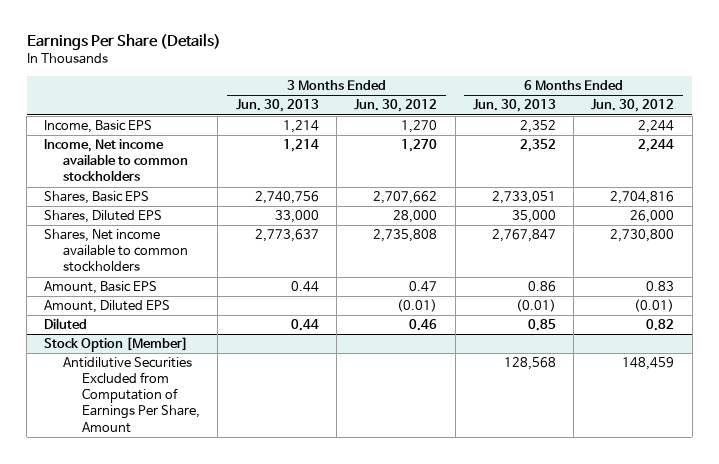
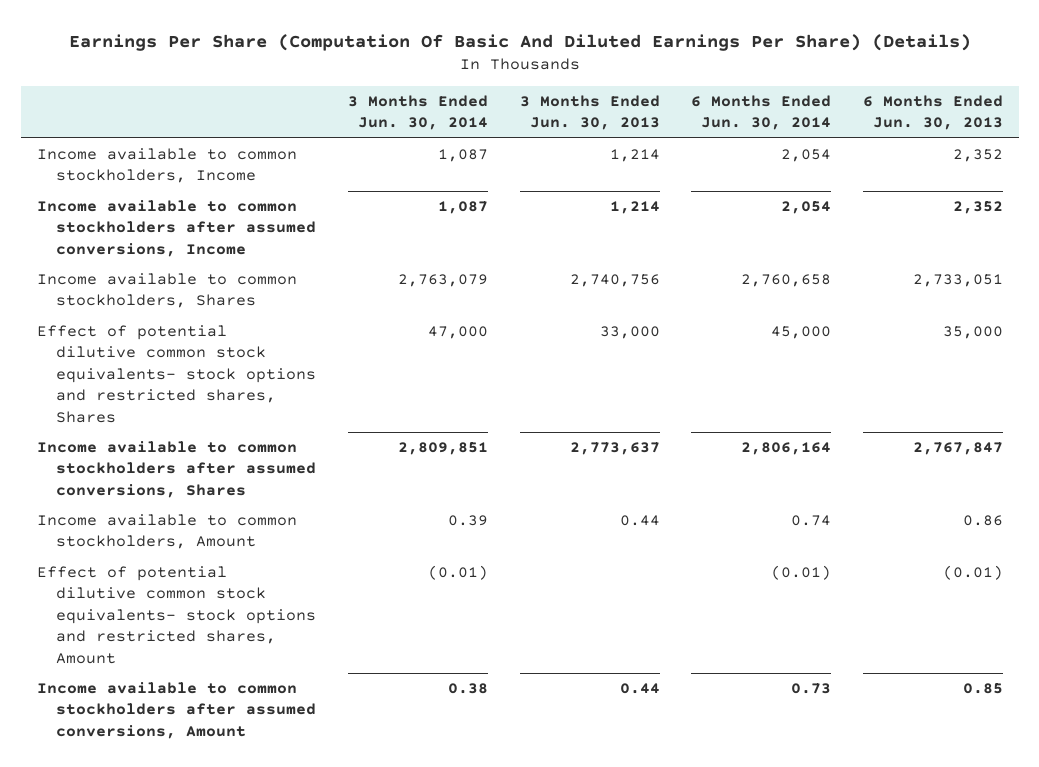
- Earnings Per Share (Details)
+ Earnings Per Share (Computation Of Basic And Diluted Earnings Per Share) (Details)
- | 3 Months Ended Jun. 30, 2013 | 3 Months Ended Jun. 30, 2012 | 6 Months Ended Jun. 30, 2013 | 6 Months Ended Jun. 30, 2012
+ | 3 Months Ended Jun. 30, 2014 | 3 Months Ended Jun. 30, 2013 | 6 Months Ended Jun. 30, 2014 | 6 Months Ended Jun. 30, 2013
- Income, Basic EPS | 1,214 | 1,270 | 2,352 | 2,244
- Income, Net income available to common stockholders | 1,214 | 1,270 | 2,352 | 2,244
- Shares, Basic EPS | 2,740,756 | 2,707,662 | 2,733,051 | 2,704,816
- Shares, Diluted EPS | 33,000 | 28,000 | 35,000 | 26,000
- Shares, Net income available to common stockholders | 2,773,637 | 2,735,808 | 2,767,847 | 2,730,800
- Amount, Basic EPS | 0.44 | 0.47 | 0.86 | 0.83
- Amount, Diluted EPS | | (0.01) | (0.01) | (0.01)
- Diluted | 0.44 | 0.46 | 0.85 | 0.82
- Stock Option [Member]
- Antidilutive Securities Excluded from Computation of Earnings Per Share, Amount | | | 128,568 | 148,459
+ Income available to common stockholders, Income | 1,087 | 1,214 | 2,054 | 2,352
+ Income available to common stockholders after assumed conversions, Income | 1,087 | 1,214 | 2,054 | 2,352
+ Income available to common stockholders, Shares | 2,763,079 | 2,740,756 | 2,760,658 | 2,733,051
+ Effect of potential dilutive common stock equivalents- stock options and restricted shares, Shares | 47,000 | 33,000 | 45,000 | 35,000
+ Income available to common stockholders after assumed conversions, Shares | 2,809,851 | 2,773,637 | 2,806,164 | 2,767,847
+ Income available to common stockholders, Amount | 0.39 | 0.44 | 0.74 | 0.86
+ Effect of potential dilutive common stock equivalents- stock options and restricted shares, Amount | (0.01) | | (0.01) | (0.01)
+ Income available to common stockholders after assumed conversions, Amount | 0.38 | 0.44 | 0.73 | 0.85

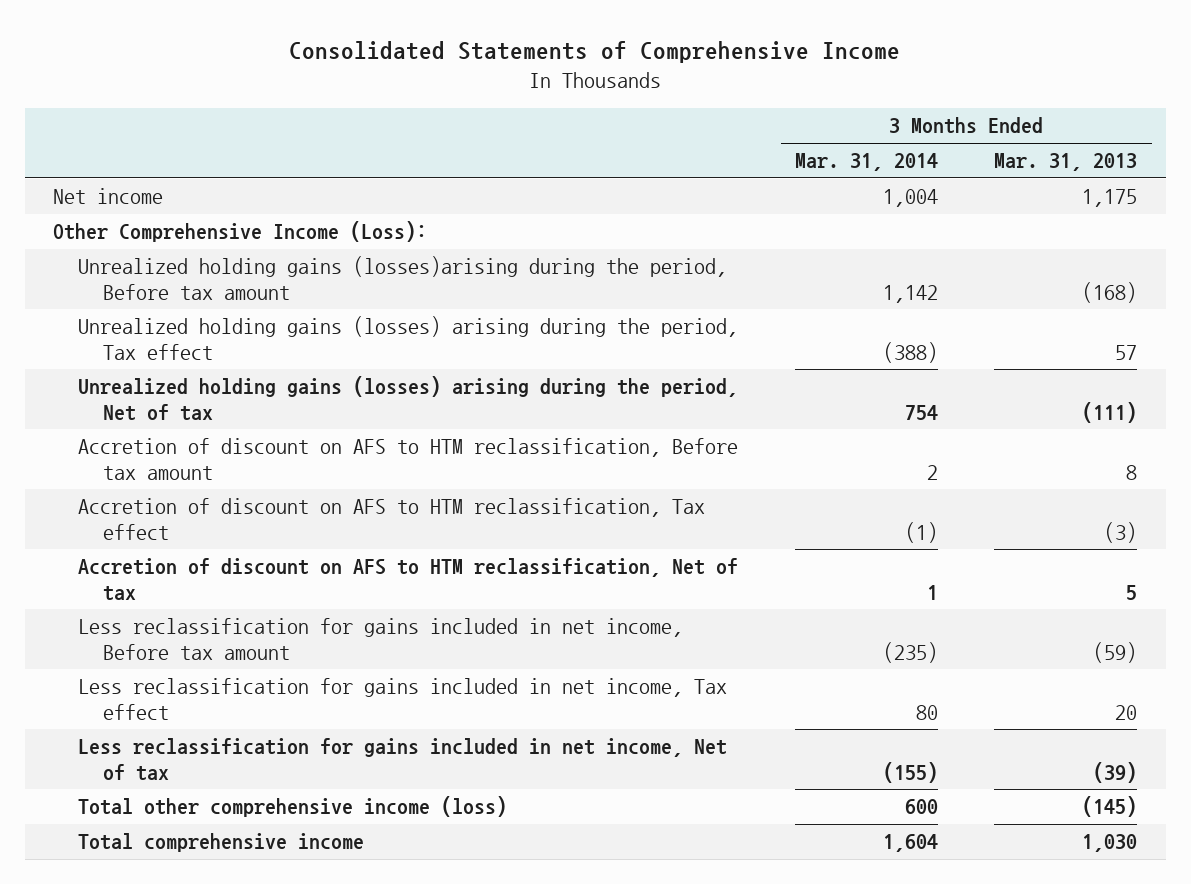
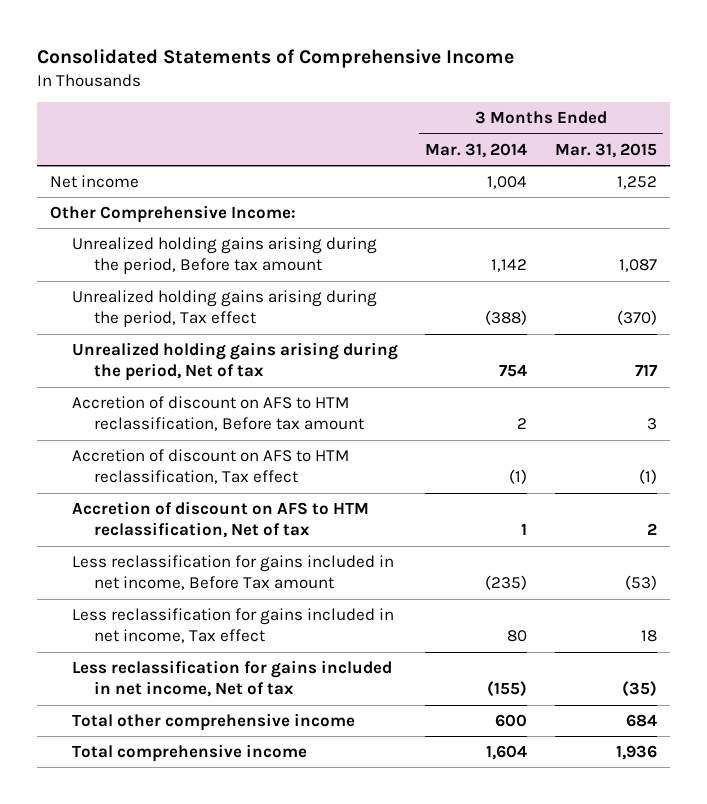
- | 3 Months Ended Mar. 31, 2014 | 3 Months Ended Mar. 31, 2013
+ | 3 Months Ended Mar. 31, 2014 | 3 Months Ended Mar. 31, 2015
- Other Comprehensive Income (Loss):
- Unrealized holding gains (losses)arising during the period, Before tax amount | 1,142 | (168)
- Unrealized holding gains (losses) arising during the period, Tax effect | (388) | 57
- Unrealized holding gains (losses) arising during the period, Net of tax | 754 | (111)
+ Other Comprehensive Income:
+ Unrealized holding gains arising during the period, Before tax amount | 1,142 | 1,087
+ Unrealized holding gains arising during the period, Tax effect | (388) | (370)
+ Unrealized holding gains arising during the period, Net of tax | 754 | 717
- Less reclassification for gains included in net income, Before tax amount | (235) | (59)
+ Less reclassification for gains included in net income, Before Tax amount | (235) | (53)
- Total other comprehensive income (loss) | 600 | (145)
+ Total other comprehensive income | 600 | 684

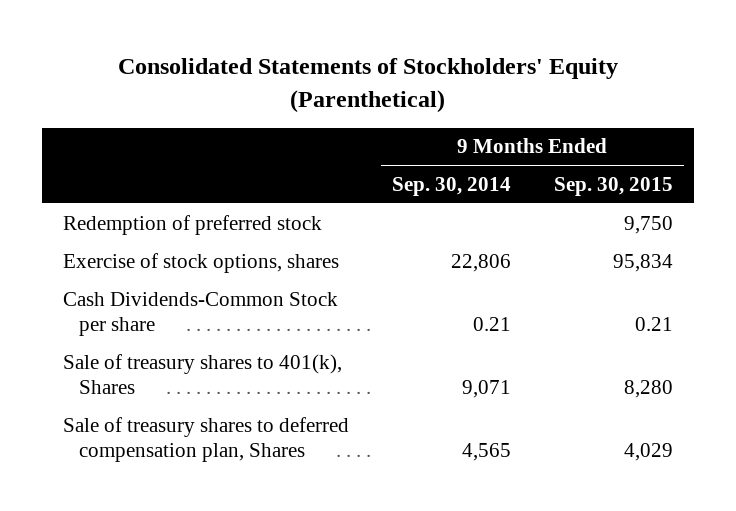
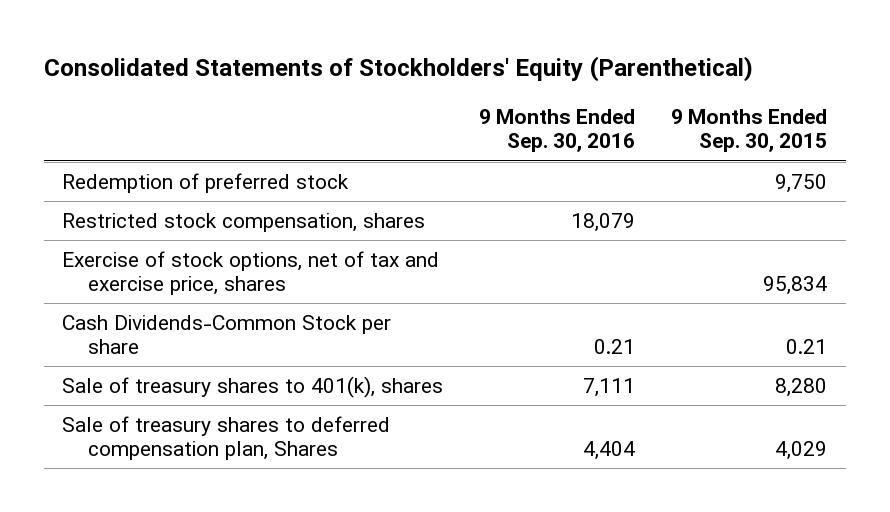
- | 9 Months Ended Sep. 30, 2014 | 9 Months Ended Sep. 30, 2015
+ | 9 Months Ended Sep. 30, 2016 | 9 Months Ended Sep. 30, 2015
- Exercise of stock options, shares | 22,806 | 95,834
+ Restricted stock compensation, shares | 18,079 |
+ Exercise of stock options, net of tax and exercise price, shares | | 95,834
- Sale of treasury shares to 401(k), Shares | 9,071 | 8,280
+ Sale of treasury shares to 401(k), shares | 7,111 | 8,280

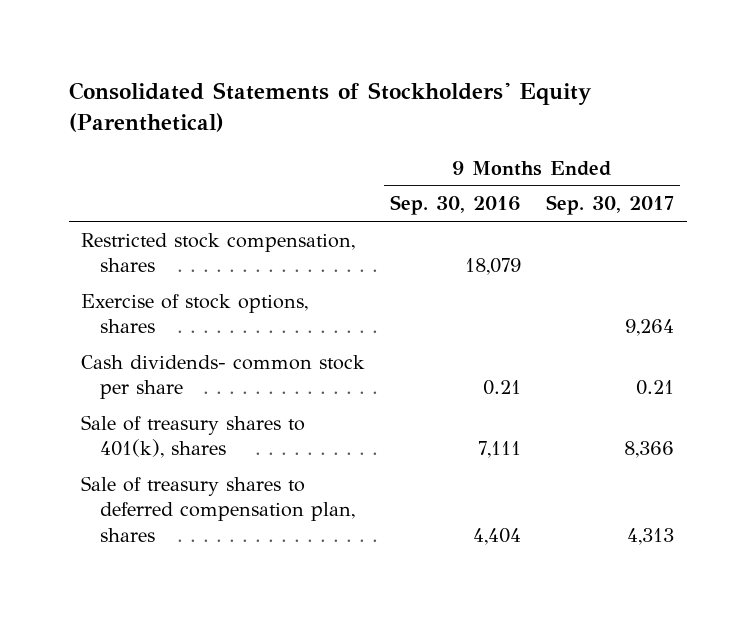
- | 9 Months Ended Sep. 30, 2016 | 9 Months Ended Sep. 30, 2015
+ | 9 Months Ended Sep. 30, 2016 | 9 Months Ended Sep. 30, 2017
- Redemption of preferred stock | | 9,750
- Exercise of stock options, net of tax and exercise price, shares | | 95,834
- Cash Dividends-Common Stock per share | 0.21 | 0.21
+ Exercise of stock options, shares | | 9,264
+ Cash dividends- common stock per share | 0.21 | 0.21
- Sale of treasury shares to deferred compensation plan, Shares | 4,404 | 4,029
+ Sale of treasury shares to deferred compensation plan, shares | 4,404 | 4,313

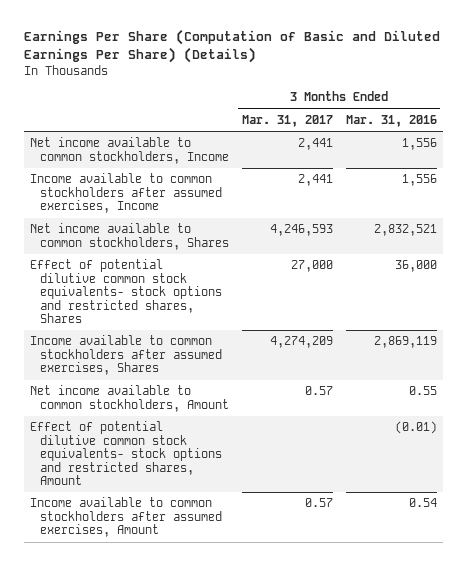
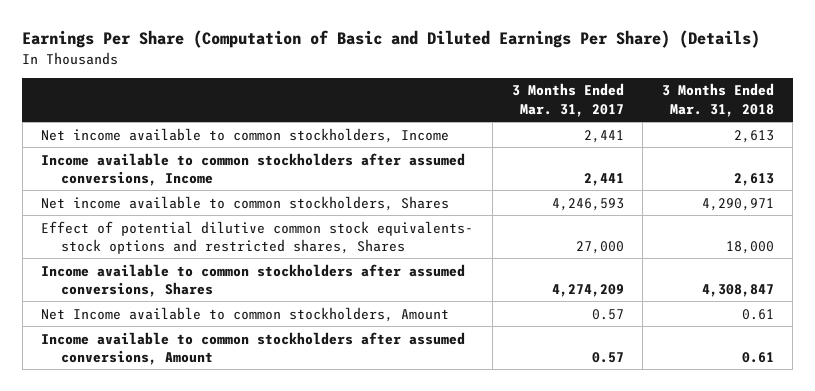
- | 3 Months Ended Mar. 31, 2017 | 3 Months Ended Mar. 31, 2016
+ | 3 Months Ended Mar. 31, 2017 | 3 Months Ended Mar. 31, 2018
- Income available to common stockholders after assumed exercises, Income | 2,441 | 1,556
+ Income available to common stockholders after assumed conversions, Income | 2,441 | 2,613
- Income available to common stockholders after assumed exercises, Shares | 4,274,209 | 2,869,119
- Net income available to common stockholders, Amount | 0.57 | 0.55
- Effect of potential dilutive common stock equivalents- stock options and restricted shares, Amount | | (0.01)
- Income available to common stockholders after assumed exercises, Amount | 0.57 | 0.54
+ Income available to common stockholders after assumed conversions, Shares | 4,274,209 | 4,308,847
+ Net Income available to common stockholders, Amount | 0.57 | 0.61
+ Income available to common stockholders after assumed conversions, Amount | 0.57 | 0.61

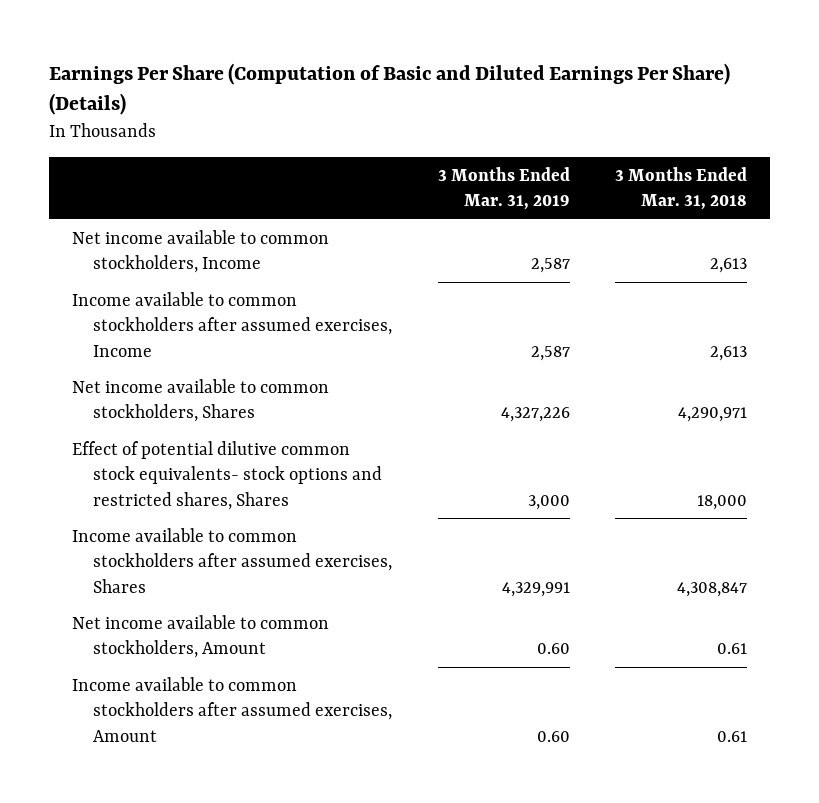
- | 3 Months Ended Mar. 31, 2017 | 3 Months Ended Mar. 31, 2018
+ | 3 Months Ended Mar. 31, 2019 | 3 Months Ended Mar. 31, 2018
- Income available to common stockholders after assumed conversions, Income | 2,441 | 2,613
+ Income available to common stockholders after assumed exercises, Income | 2,587 | 2,613
- Income available to common stockholders after assumed conversions, Shares | 4,274,209 | 4,308,847
- Net Income available to common stockholders, Amount | 0.57 | 0.61
- Income available to common stockholders after assumed conversions, Amount | 0.57 | 0.61
+ Income available to common stockholders after assumed exercises, Shares | 4,329,991 | 4,308,847
+ Net income available to common stockholders, Amount | 0.60 | 0.61
+ Income available to common stockholders after assumed exercises, Amount | 0.60 | 0.61

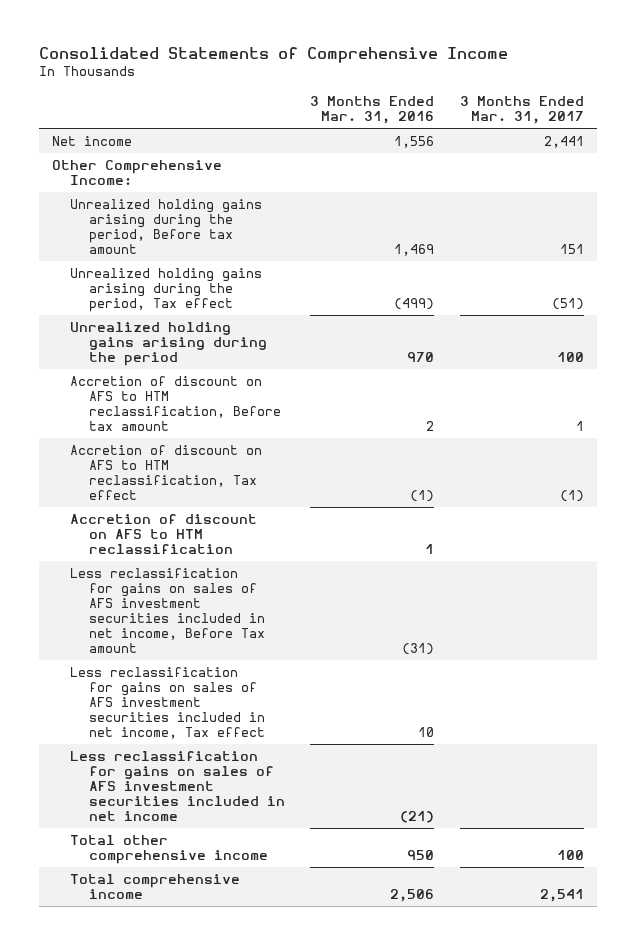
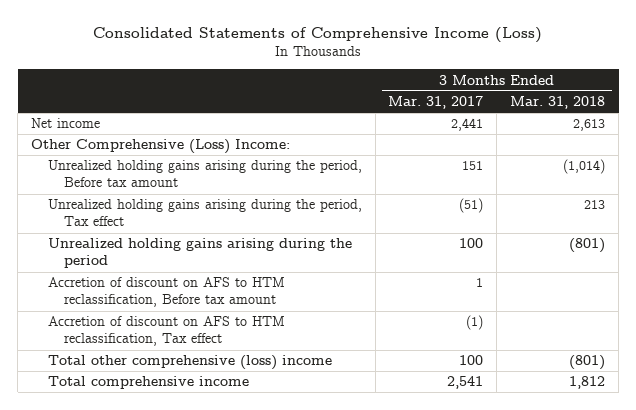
- Consolidated Statements of Comprehensive Income
+ Consolidated Statements of Comprehensive Income (Loss)
- | 3 Months Ended Mar. 31, 2016 | 3 Months Ended Mar. 31, 2017
+ | 3 Months Ended Mar. 31, 2017 | 3 Months Ended Mar. 31, 2018
- Other Comprehensive Income:
+ Other Comprehensive (Loss) Income:
- Accretion of discount on AFS to HTM reclassification | 1 |
- Less reclassification for gains on sales of AFS investment securities included in net income, Before Tax amount | (31) |
- Less reclassification for gains on sales of AFS investment securities included in net income, Tax effect | 10 |
- Less reclassification for gains on sales of AFS investment securities included in net income | (21) |
- Total other comprehensive income | 950 | 100
+ Total other comprehensive (loss) income | 100 | (801)

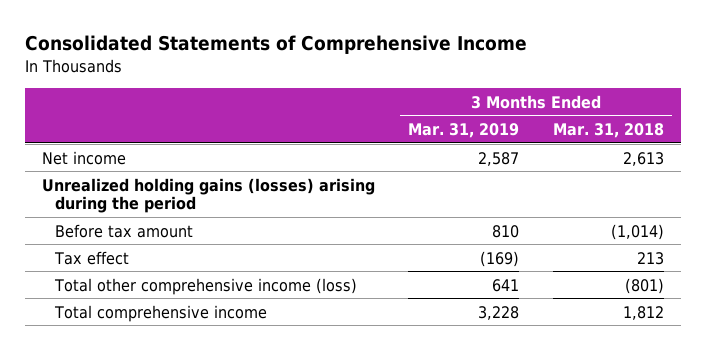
- Consolidated Statements of Comprehensive Income (Loss)
+ Consolidated Statements of Comprehensive Income
- | 3 Months Ended Mar. 31, 2017 | 3 Months Ended Mar. 31, 2018
+ | 3 Months Ended Mar. 31, 2019 | 3 Months Ended Mar. 31, 2018
- Other Comprehensive (Loss) Income:
- Unrealized holding gains arising during the period, Before tax amount | 151 | (1,014)
- Unrealized holding gains arising during the period, Tax effect | (51) | 213
- Unrealized holding gains arising during the period | 100 | (801)
- Accretion of discount on AFS to HTM reclassification, Before tax amount | 1 |
- Accretion of discount on AFS to HTM reclassification, Tax effect | (1) |
- Total other comprehensive (loss) income | 100 | (801)
+ Unrealized holding gains (losses) arising during the period
+ Before tax amount | 810 | (1,014)
+ Tax effect | (169) | 213
+ Total other comprehensive income (loss) | 641 | (801)

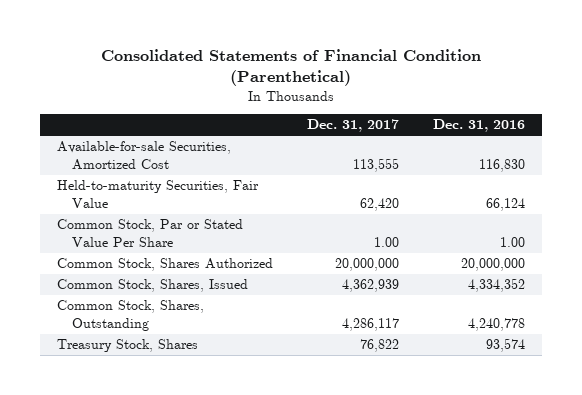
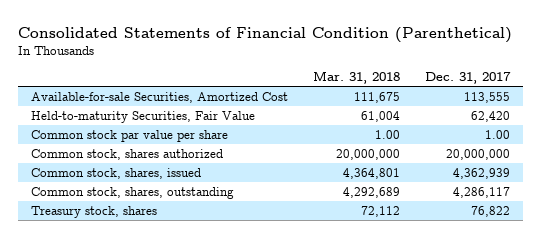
- | Dec. 31, 2017 | Dec. 31, 2016
+ | Mar. 31, 2018 | Dec. 31, 2017
- Common Stock, Par or Stated Value Per Share | 1.00 | 1.00
- Common Stock, Shares Authorized | 20,000,000 | 20,000,000
- Common Stock, Shares, Issued | 4,362,939 | 4,334,352
- Common Stock, Shares, Outstanding | 4,286,117 | 4,240,778
- Treasury Stock, Shares | 76,822 | 93,574
+ Common stock par value per share | 1.00 | 1.00
+ Common stock, shares authorized | 20,000,000 | 20,000,000
+ Common stock, shares, issued | 4,364,801 | 4,362,939
+ Common stock, shares, outstanding | 4,292,689 | 4,286,117
+ Treasury stock, shares | 72,112 | 76,822

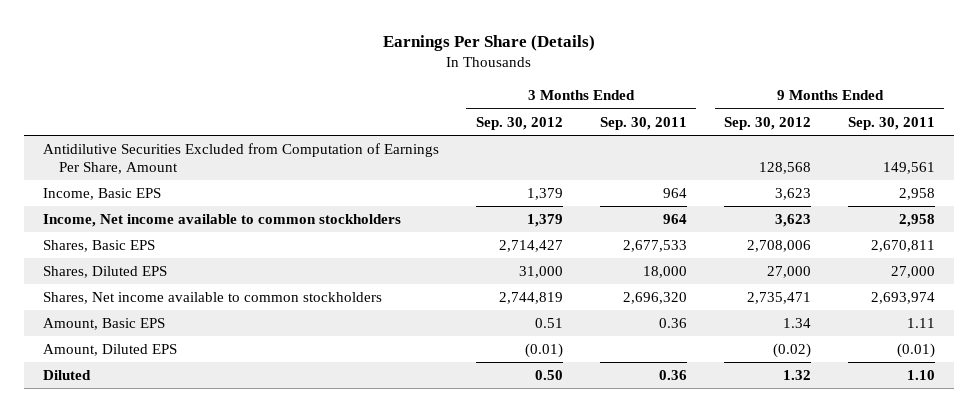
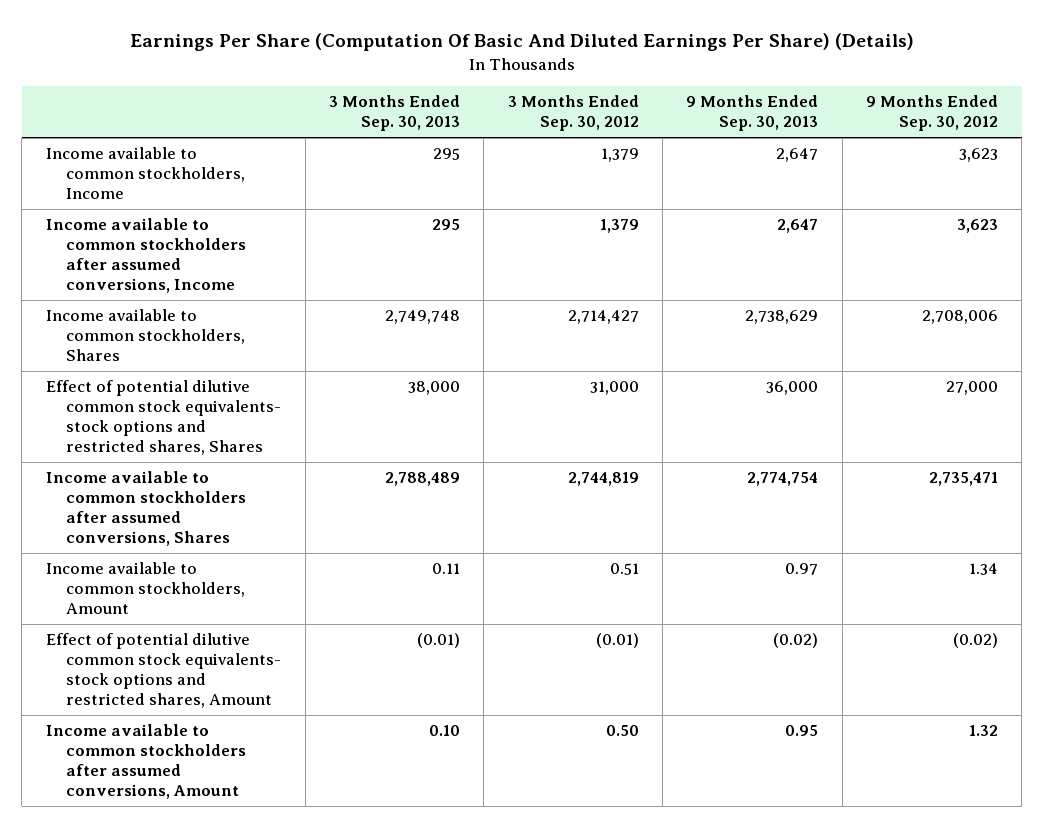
- Earnings Per Share (Details)
+ Earnings Per Share (Computation Of Basic And Diluted Earnings Per Share) (Details)
- | 3 Months Ended Sep. 30, 2012 | 3 Months Ended Sep. 30, 2011 | 9 Months Ended Sep. 30, 2012 | 9 Months Ended Sep. 30, 2011
+ | 3 Months Ended Sep. 30, 2013 | 3 Months Ended Sep. 30, 2012 | 9 Months Ended Sep. 30, 2013 | 9 Months Ended Sep. 30, 2012
- Antidilutive Securities Excluded from Computation of Earnings Per Share, Amount | | | 128,568 | 149,561
- Income, Basic EPS | 1,379 | 964 | 3,623 | 2,958
- Income, Net income available to common stockholders | 1,379 | 964 | 3,623 | 2,958
- Shares, Basic EPS | 2,714,427 | 2,677,533 | 2,708,006 | 2,670,811
- Shares, Diluted EPS | 31,000 | 18,000 | 27,000 | 27,000
- Shares, Net income available to common stockholders | 2,744,819 | 2,696,320 | 2,735,471 | 2,693,974
- Amount, Basic EPS | 0.51 | 0.36 | 1.34 | 1.11
- Amount, Diluted EPS | (0.01) | | (0.02) | (0.01)
- Diluted | 0.50 | 0.36 | 1.32 | 1.10
+ Income available to common stockholders, Income | 295 | 1,379 | 2,647 | 3,623
+ Income available to common stockholders after assumed conversions, Income | 295 | 1,379 | 2,647 | 3,623
+ Income available to common stockholders, Shares | 2,749,748 | 2,714,427 | 2,738,629 | 2,708,006
+ Effect of potential dilutive common stock equivalents- stock options and restricted shares, Shares | 38,000 | 31,000 | 36,000 | 27,000
+ Income available to common stockholders after assumed conversions, Shares | 2,788,489 | 2,744,819 | 2,774,754 | 2,735,471
+ Income available to common stockholders, Amount | 0.11 | 0.51 | 0.97 | 1.34
+ Effect of potential dilutive common stock equivalents- stock options and restricted shares, Amount | (0.01) | (0.01) | (0.02) | (0.02)
+ Income available to common stockholders after assumed conversions, Amount | 0.10 | 0.50 | 0.95 | 1.32

